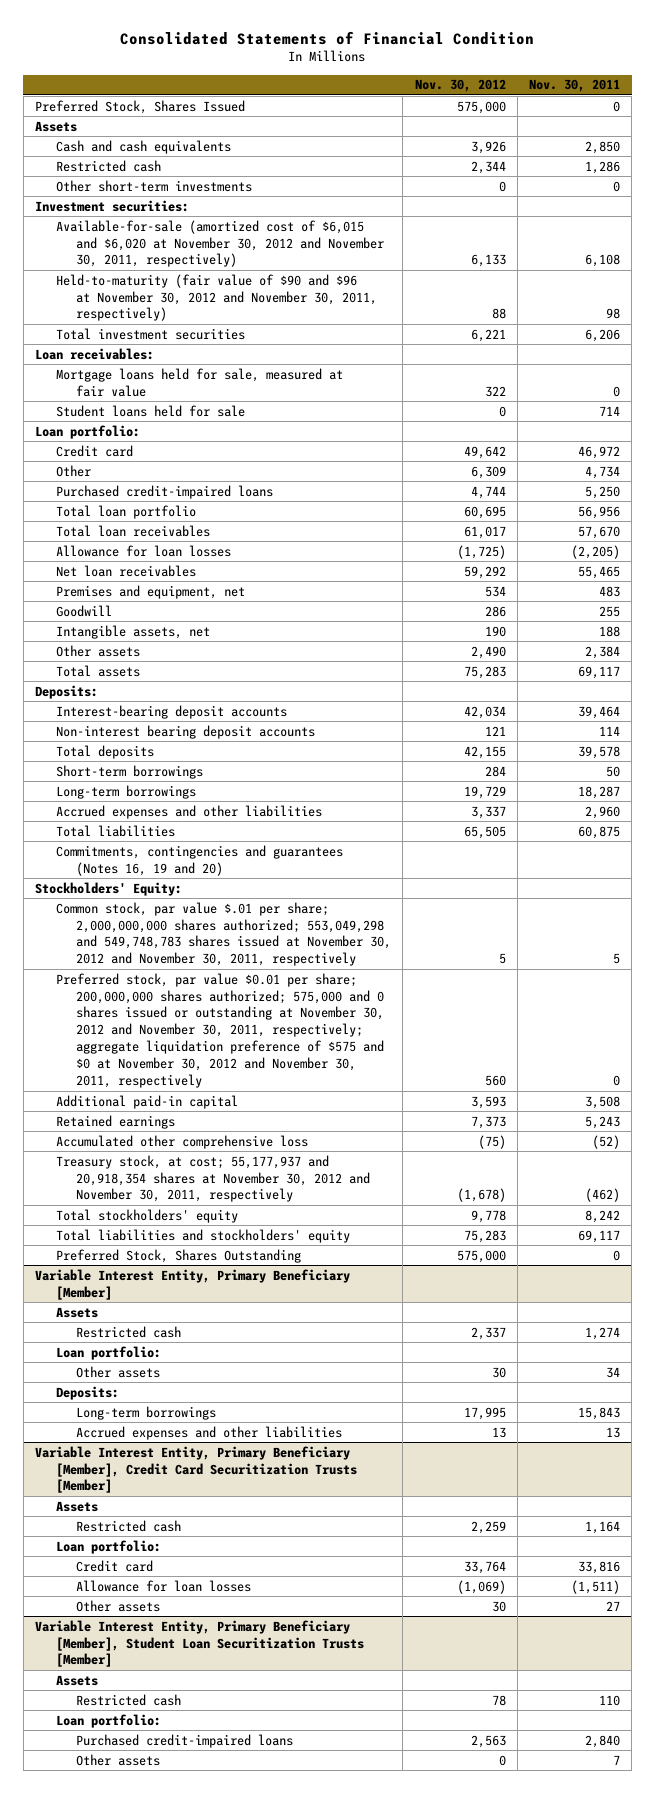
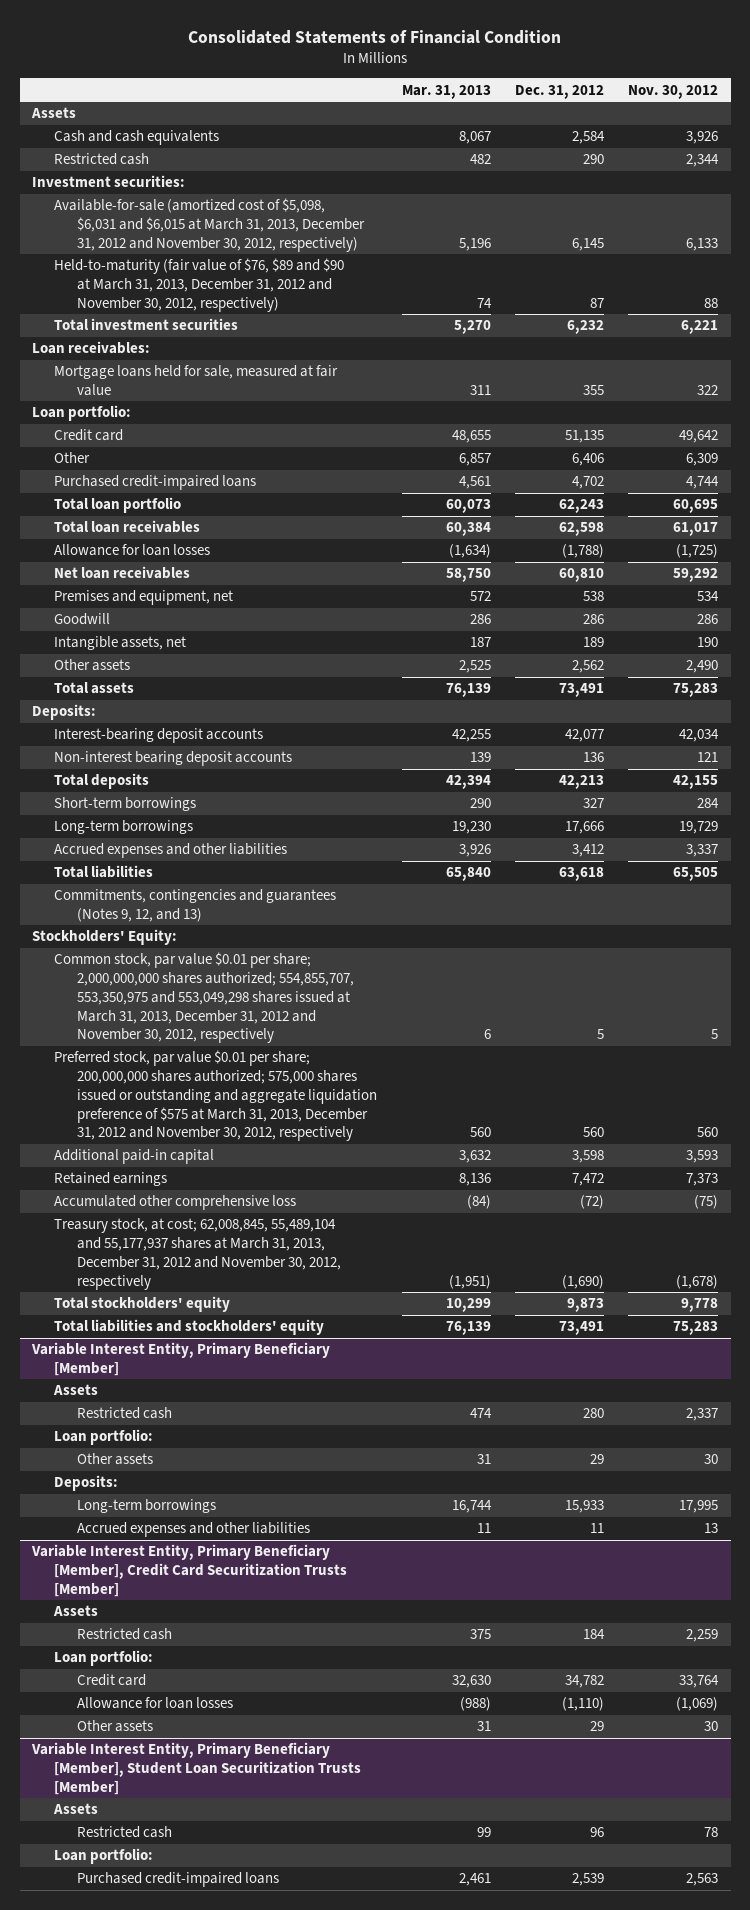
- | Nov. 30, 2012 | Nov. 30, 2011
+ | Mar. 31, 2013 | Dec. 31, 2012 | Nov. 30, 2012
- Preferred Stock, Shares Issued | 575,000 | 0
- Other short-term investments | 0 | 0
- Available-for-sale (amortized cost of $6,015 and $6,020 at November 30, 2012 and November 30, 2011, respectively) | 6,133 | 6,108
- Held-to-maturity (fair value of $90 and $96 at November 30, 2012 and November 30, 2011, respectively) | 88 | 98
+ Available-for-sale (amortized cost of $5,098, $6,031 and $6,015 at March 31, 2013, December 31, 2012 and November 30, 2012, respectively) | 5,196 | 6,145 | 6,133
+ Held-to-maturity (fair value of $76, $89 and $90 at March 31, 2013, December 31, 2012 and November 30, 2012, respectively) | 74 | 87 | 88
- Student loans held for sale | 0 | 714
- Commitments, contingencies and guarantees (Notes 16, 19 and 20)
+ Commitments, contingencies and guarantees (Notes 9, 12, and 13)
- Common stock, par value $.01 per share; 2,000,000,000 shares authorized; 553,049,298 and 549,748,783 shares issued at November 30, 2012 and November 30, 2011, respectively | 5 | 5
- Preferred stock, par value $0.01 per share; 200,000,000 shares authorized; 575,000 and 0 shares issued or outstanding at November 30, 2012 and November 30, 2011, respectively; aggregate liquidation preference of $575 and $0 at November 30, 2012 and November 30, 2011, respectively | 560 | 0
+ Common stock, par value $0.01 per share; 2,000,000,000 shares authorized; 554,855,707, 553,350,975 and 553,049,298 shares issued at March 31, 2013, December 31, 2012 and November 30, 2012, respectively | 6 | 5 | 5
+ Preferred stock, par value $0.01 per share; 200,000,000 shares authorized; 575,000 shares issued or outstanding and aggregate liquidation preference of $575 at March 31, 2013, December 31, 2012 and November 30, 2012, respectively | 560 | 560 | 560
- Treasury stock, at cost; 55,177,937 and 20,918,354 shares at November 30, 2012 and November 30, 2011, respectively | (1,678) | (462)
+ Treasury stock, at cost; 62,008,845, 55,489,104 and 55,177,937 shares at March 31, 2013, December 31, 2012 and November 30, 2012, respectively | (1,951) | (1,690) | (1,678)
- Preferred Stock, Shares Outstanding | 575,000 | 0
@ Variable Interest Entity, Primary Beneficiary [Member], Student Loan Securitization Trusts [Member]
- Other assets | 0 | 7

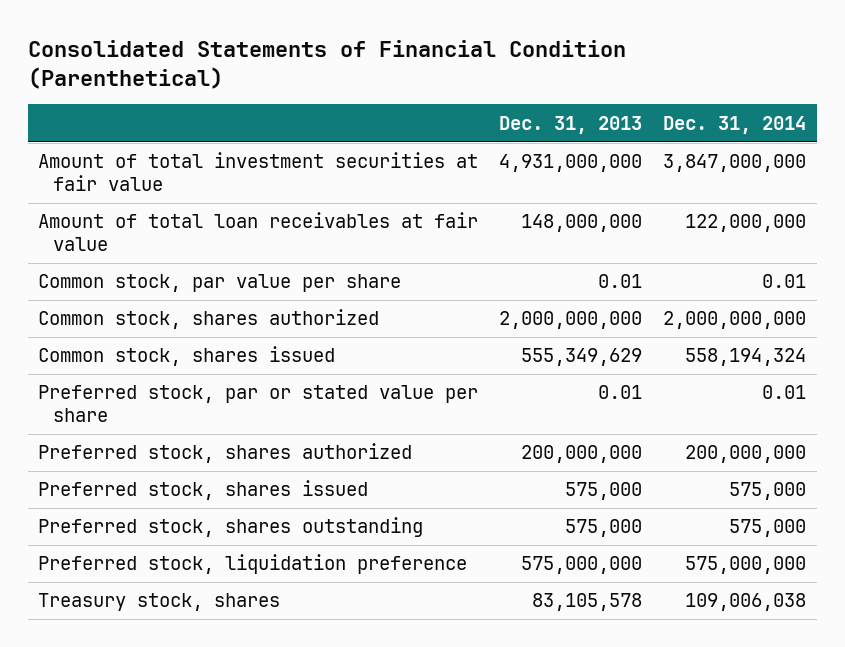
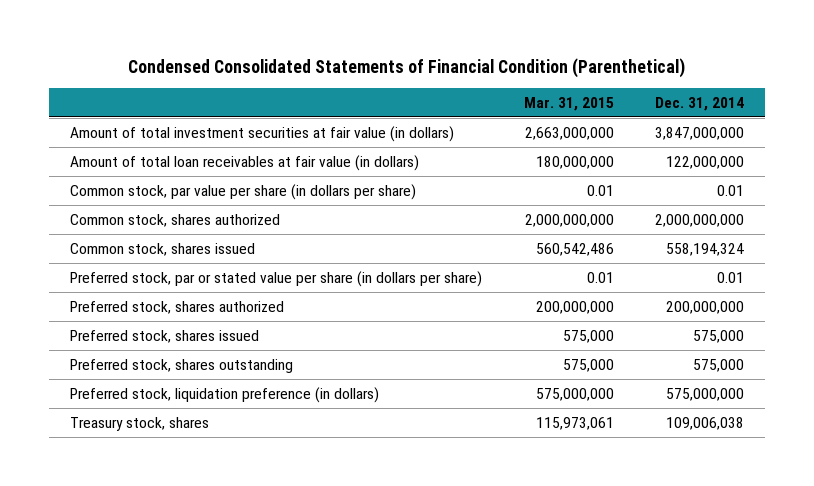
- Consolidated Statements of Financial Condition (Parenthetical)
+ Condensed Consolidated Statements of Financial Condition (Parenthetical)
- | Dec. 31, 2013 | Dec. 31, 2014
+ | Mar. 31, 2015 | Dec. 31, 2014
- Amount of total investment securities at fair value | 4,931,000,000 | 3,847,000,000
- Amount of total loan receivables at fair value | 148,000,000 | 122,000,000
- Common stock, par value per share | 0.01 | 0.01
+ Amount of total investment securities at fair value (in dollars) | 2,663,000,000 | 3,847,000,000
+ Amount of total loan receivables at fair value (in dollars) | 180,000,000 | 122,000,000
+ Common stock, par value per share (in dollars per share) | 0.01 | 0.01
- Preferred stock, par or stated value per share | 0.01 | 0.01
+ Preferred stock, par or stated value per share (in dollars per share) | 0.01 | 0.01
- Preferred stock, liquidation preference | 575,000,000 | 575,000,000
+ Preferred stock, liquidation preference (in dollars) | 575,000,000 | 575,000,000

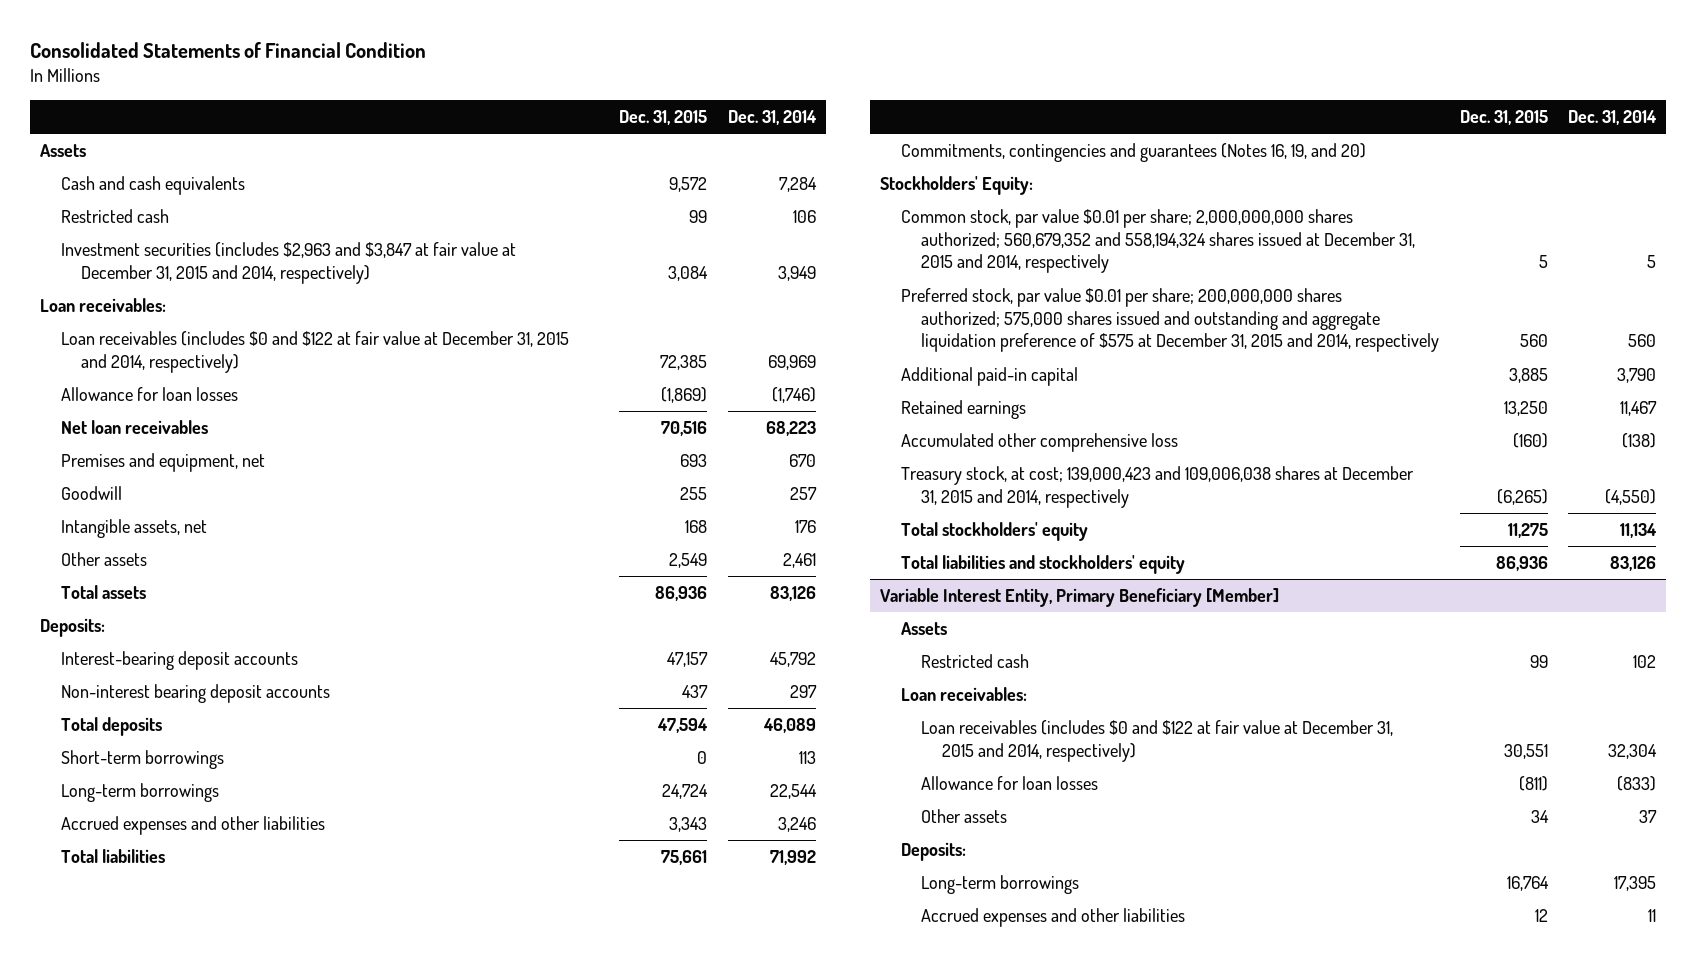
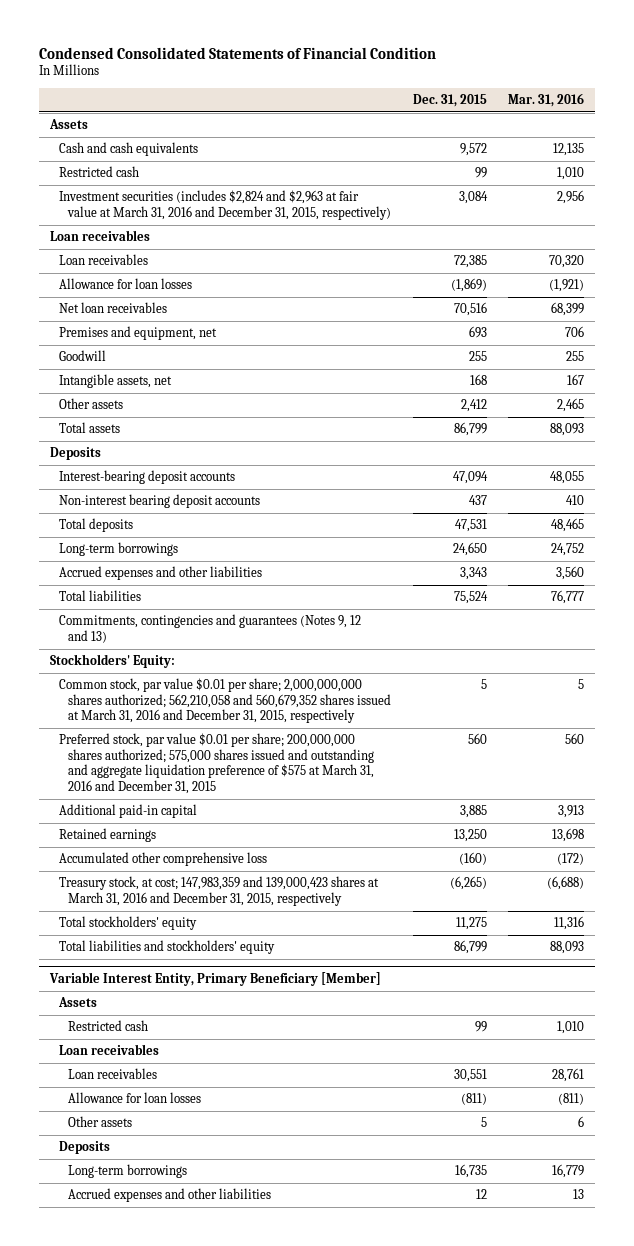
- Consolidated Statements of Financial Condition
+ Condensed Consolidated Statements of Financial Condition
- | Dec. 31, 2015 | Dec. 31, 2014
+ | Dec. 31, 2015 | Mar. 31, 2016
- Investment securities (includes $2,963 and $3,847 at fair value at December 31, 2015 and 2014, respectively) | 3,084 | 3,949
- Loan receivables:
- Loan receivables (includes $0 and $122 at fair value at December 31, 2015 and 2014, respectively) | 72,385 | 69,969
+ Investment securities (includes $2,824 and $2,963 at fair value at March 31, 2016 and December 31, 2015, respectively) | 3,084 | 2,956
+ Loan receivables
+ Loan receivables | 72,385 | 70,320
- Other assets | 2,549 | 2,461
- Total assets | 86,936 | 83,126
- Deposits:
- Interest-bearing deposit accounts | 47,157 | 45,792
+ Other assets | 2,412 | 2,465
+ Total assets | 86,799 | 88,093
+ Deposits
+ Interest-bearing deposit accounts | 47,094 | 48,055
- Total deposits | 47,594 | 46,089
- Short-term borrowings | 0 | 113
- Long-term borrowings | 24,724 | 22,544
+ Total deposits | 47,531 | 48,465
+ Long-term borrowings | 24,650 | 24,752
- Total liabilities | 75,661 | 71,992
- Commitments, contingencies and guarantees (Notes 16, 19, and 20)
+ Total liabilities | 75,524 | 76,777
+ Commitments, contingencies and guarantees (Notes 9, 12 and 13)
- Common stock, par value $0.01 per share; 2,000,000,000 shares authorized; 560,679,352 and 558,194,324 shares issued at December 31, 2015 and 2014, respectively | 5 | 5
- Preferred stock, par value $0.01 per share; 200,000,000 shares authorized; 575,000 shares issued and outstanding and aggregate liquidation preference of $575 at December 31, 2015 and 2014, respectively | 560 | 560
+ Common stock, par value $0.01 per share; 2,000,000,000 shares authorized; 562,210,058 and 560,679,352 shares issued at March 31, 2016 and December 31, 2015, respectively | 5 | 5
+ Preferred stock, par value $0.01 per share; 200,000,000 shares authorized; 575,000 shares issued and outstanding and aggregate liquidation preference of $575 at March 31, 2016 and December 31, 2015 | 560 | 560
- Treasury stock, at cost; 139,000,423 and 109,006,038 shares at December 31, 2015 and 2014, respectively | (6,265) | (4,550)
+ Treasury stock, at cost; 147,983,359 and 139,000,423 shares at March 31, 2016 and December 31, 2015, respectively | (6,265) | (6,688)
- Total liabilities and stockholders' equity | 86,936 | 83,126
+ Total liabilities and stockholders' equity | 86,799 | 88,093
@ Variable Interest Entity, Primary Beneficiary [Member]
- Loan receivables:
- Loan receivables (includes $0 and $122 at fair value at December 31, 2015 and 2014, respectively) | 30,551 | 32,304
+ Loan receivables
+ Loan receivables | 30,551 | 28,761
- Other assets | 34 | 37
- Deposits:
- Long-term borrowings | 16,764 | 17,395
+ Other assets | 5 | 6
+ Deposits
+ Long-term borrowings | 16,735 | 16,779

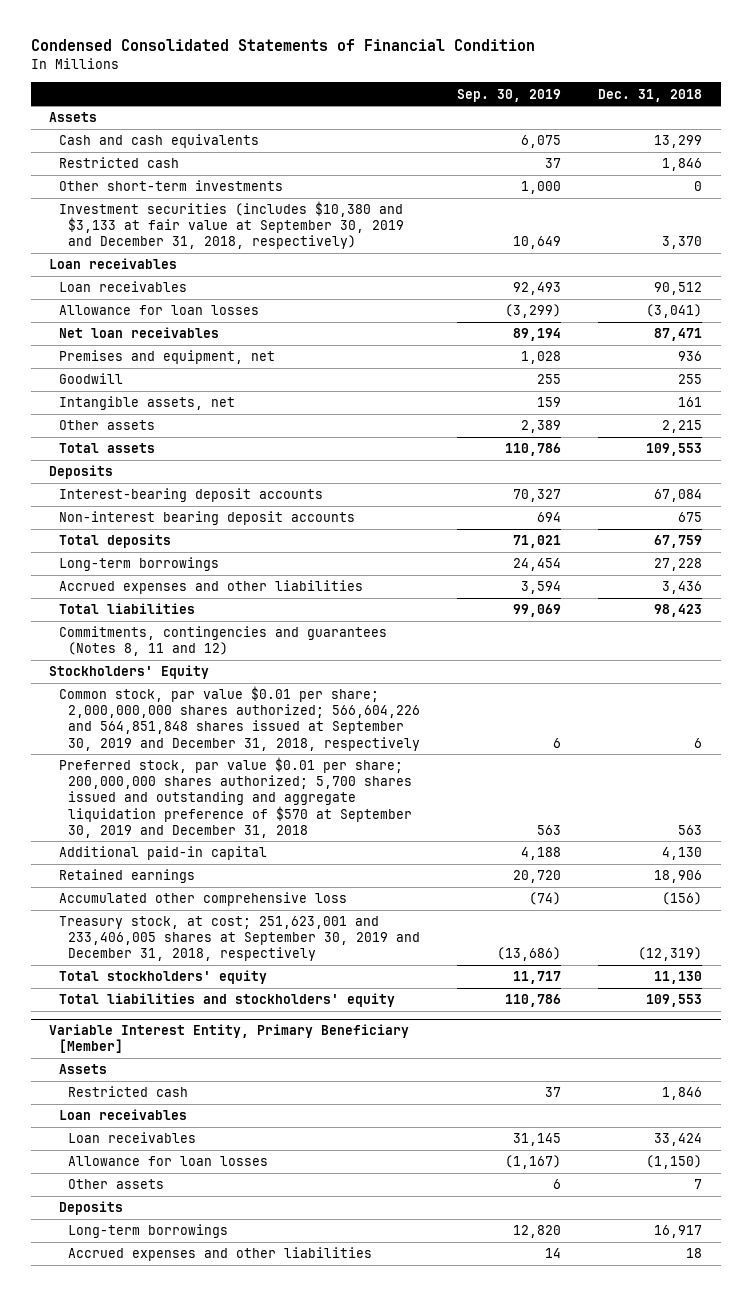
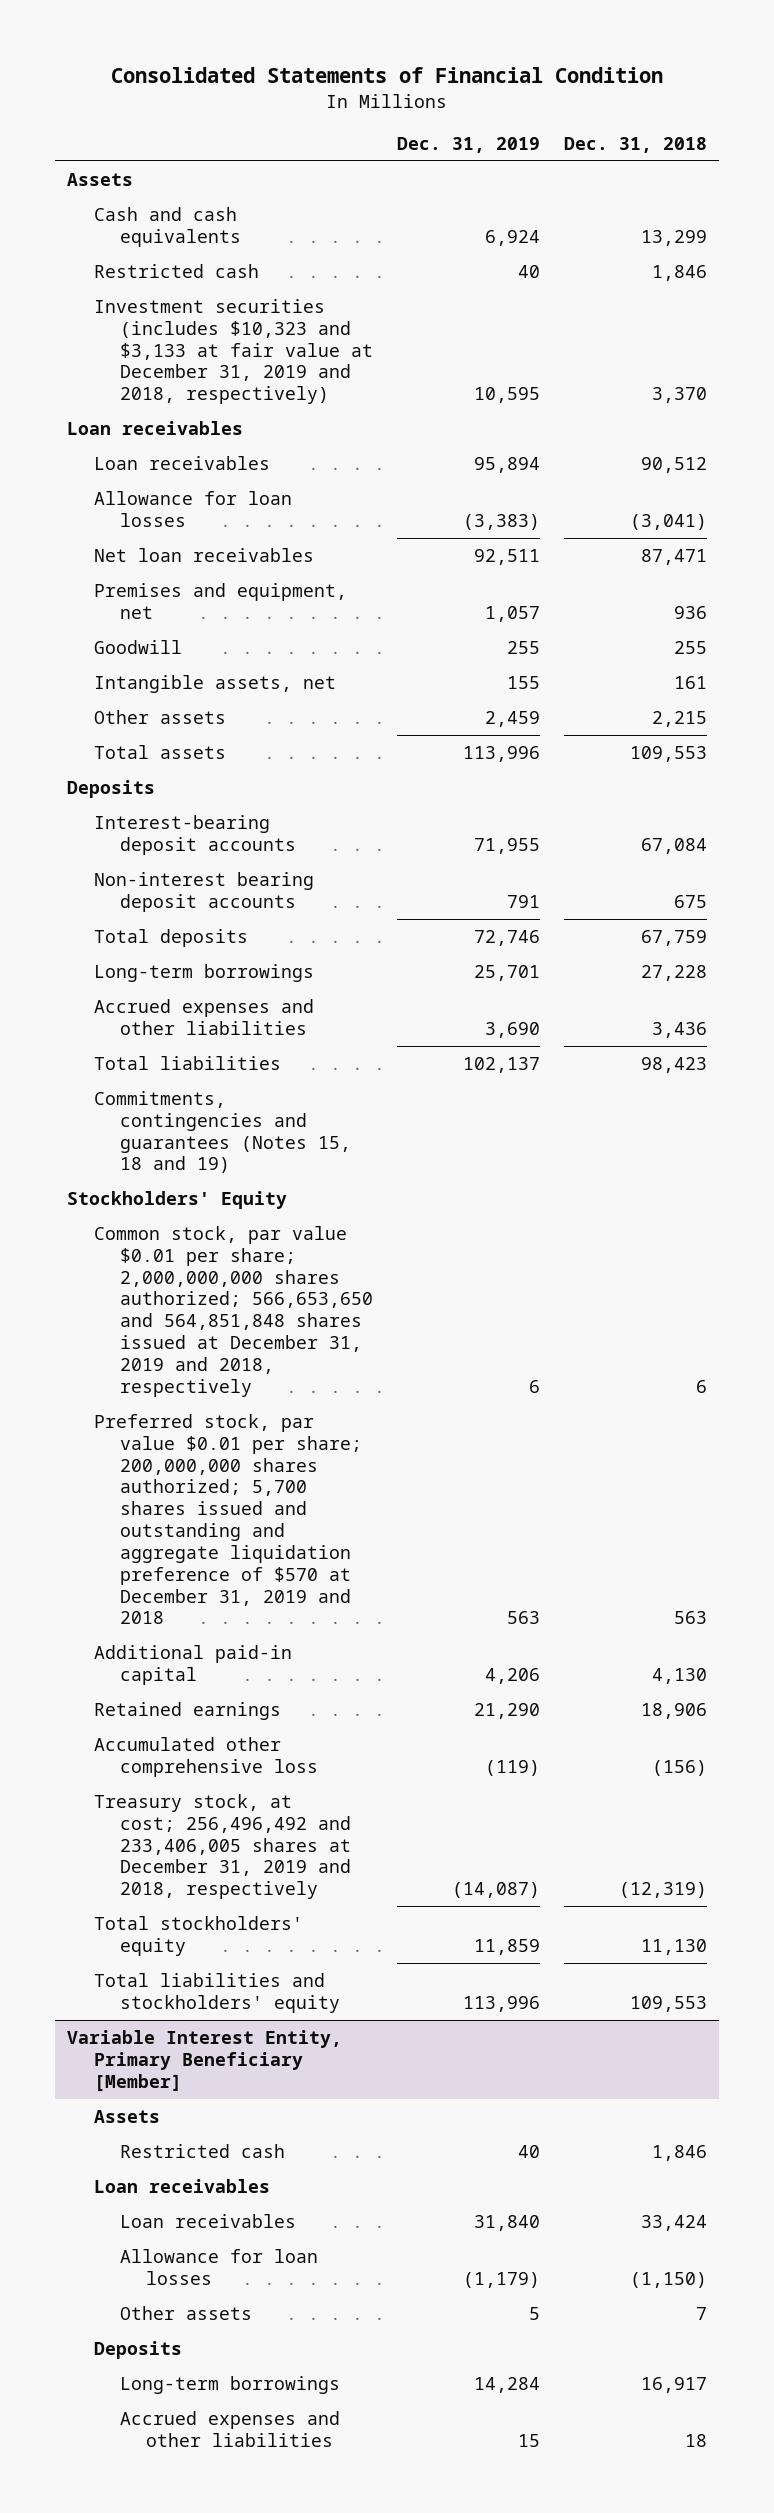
- Condensed Consolidated Statements of Financial Condition
+ Consolidated Statements of Financial Condition
- | Sep. 30, 2019 | Dec. 31, 2018
+ | Dec. 31, 2019 | Dec. 31, 2018
- Other short-term investments | 1,000 | 0
- Investment securities (includes $10,380 and $3,133 at fair value at September 30, 2019 and December 31, 2018, respectively) | 10,649 | 3,370
+ Investment securities (includes $10,323 and $3,133 at fair value at December 31, 2019 and 2018, respectively) | 10,595 | 3,370
- Commitments, contingencies and guarantees (Notes 8, 11 and 12)
+ Commitments, contingencies and guarantees (Notes 15, 18 and 19)
- Common stock, par value $0.01 per share; 2,000,000,000 shares authorized; 566,604,226 and 564,851,848 shares issued at September 30, 2019 and December 31, 2018, respectively | 6 | 6
- Preferred stock, par value $0.01 per share; 200,000,000 shares authorized; 5,700 shares issued and outstanding and aggregate liquidation preference of $570 at September 30, 2019 and December 31, 2018 | 563 | 563
+ Common stock, par value $0.01 per share; 2,000,000,000 shares authorized; 566,653,650 and 564,851,848 shares issued at December 31, 2019 and 2018, respectively | 6 | 6
+ Preferred stock, par value $0.01 per share; 200,000,000 shares authorized; 5,700 shares issued and outstanding and aggregate liquidation preference of $570 at December 31, 2019 and 2018 | 563 | 563
- Treasury stock, at cost; 251,623,001 and 233,406,005 shares at September 30, 2019 and December 31, 2018, respectively | (13,686) | (12,319)
+ Treasury stock, at cost; 256,496,492 and 233,406,005 shares at December 31, 2019 and 2018, respectively | (14,087) | (12,319)

